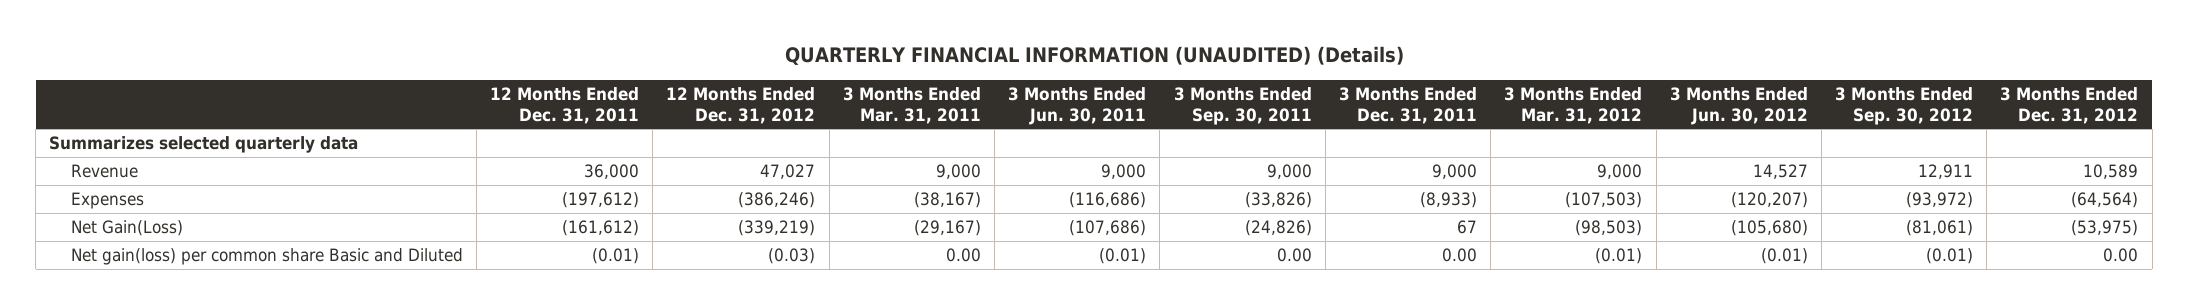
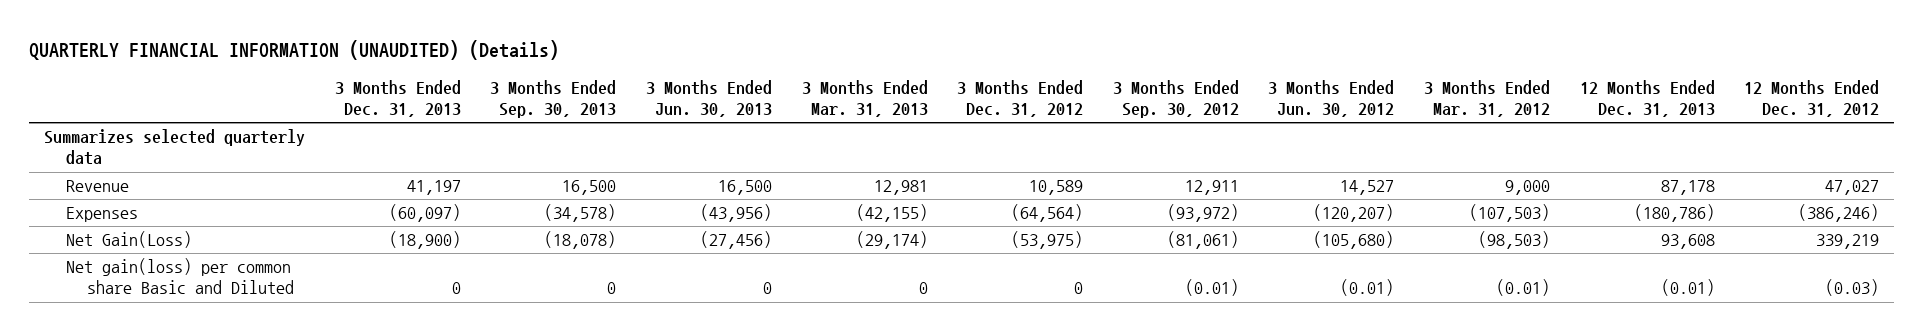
- | 12 Months Ended Dec. 31, 2011 | 12 Months Ended Dec. 31, 2012 | 3 Months Ended Mar. 31, 2011 | 3 Months Ended Jun. 30, 2011 | 3 Months Ended Sep. 30, 2011 | 3 Months Ended Dec. 31, 2011 | 3 Months Ended Mar. 31, 2012 | 3 Months Ended Jun. 30, 2012 | 3 Months Ended Sep. 30, 2012 | 3 Months Ended Dec. 31, 2012
+ | 3 Months Ended Dec. 31, 2013 | 3 Months Ended Sep. 30, 2013 | 3 Months Ended Jun. 30, 2013 | 3 Months Ended Mar. 31, 2013 | 3 Months Ended Dec. 31, 2012 | 3 Months Ended Sep. 30, 2012 | 3 Months Ended Jun. 30, 2012 | 3 Months Ended Mar. 31, 2012 | 12 Months Ended Dec. 31, 2013 | 12 Months Ended Dec. 31, 2012
- Net Gain(Loss) | (161,612) | (339,219) | (29,167) | (107,686) | (24,826) | 67 | (98,503) | (105,680) | (81,061) | (53,975)
- Net gain(loss) per common share Basic and Diluted | (0.01) | (0.03) | 0.00 | (0.01) | 0.00 | 0.00 | (0.01) | (0.01) | (0.01) | 0.00
+ Net Gain(Loss) | (18,900) | (18,078) | (27,456) | (29,174) | (53,975) | (81,061) | (105,680) | (98,503) | 93,608 | 339,219
+ Net gain(loss) per common share Basic and Diluted | 0 | 0 | 0 | 0 | 0 | (0.01) | (0.01) | (0.01) | (0.01) | (0.03)

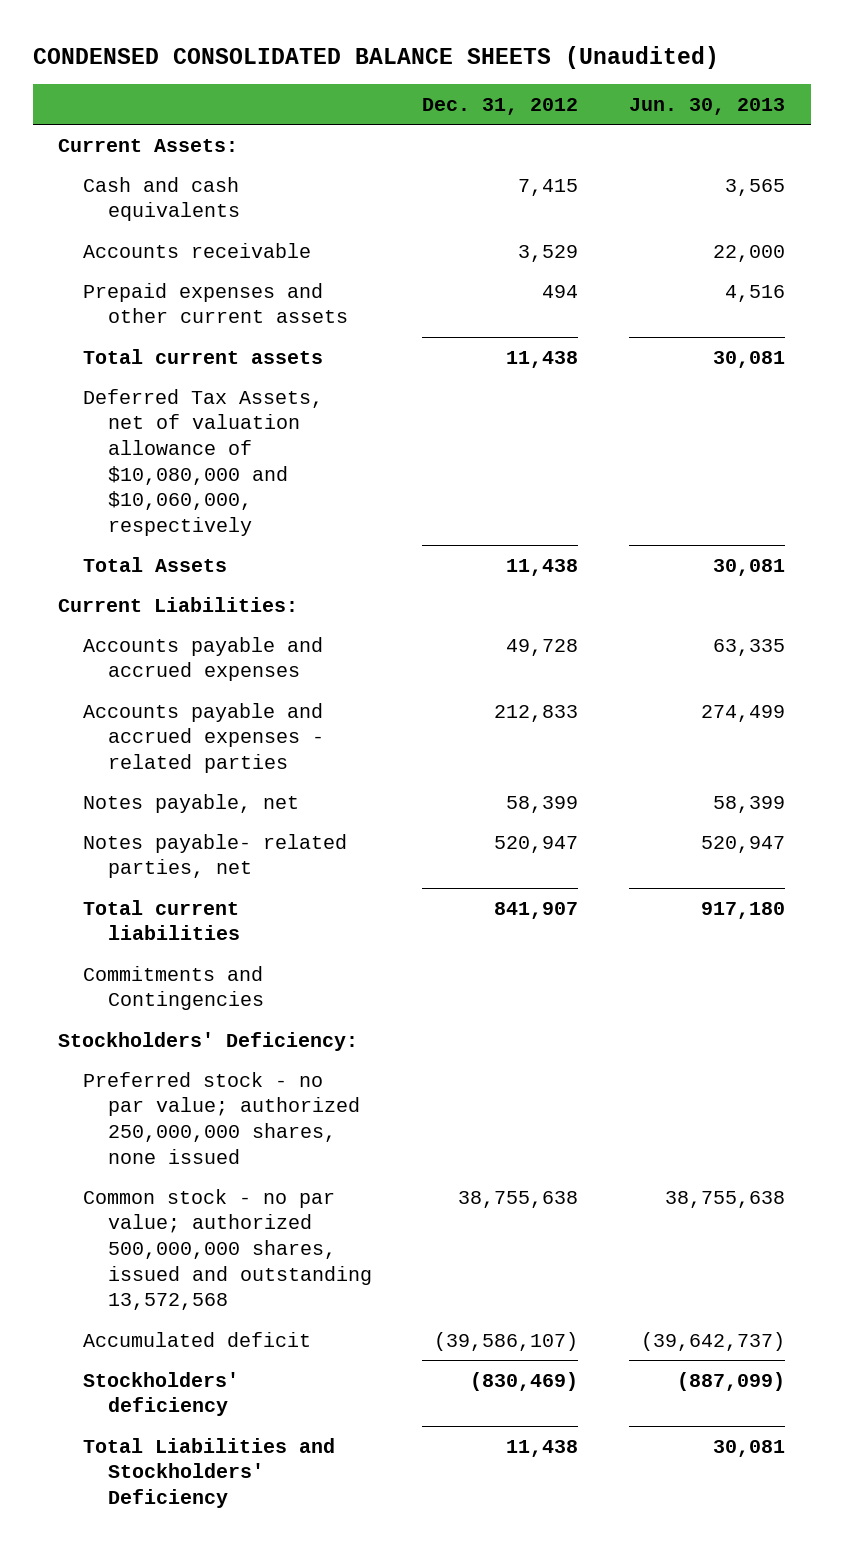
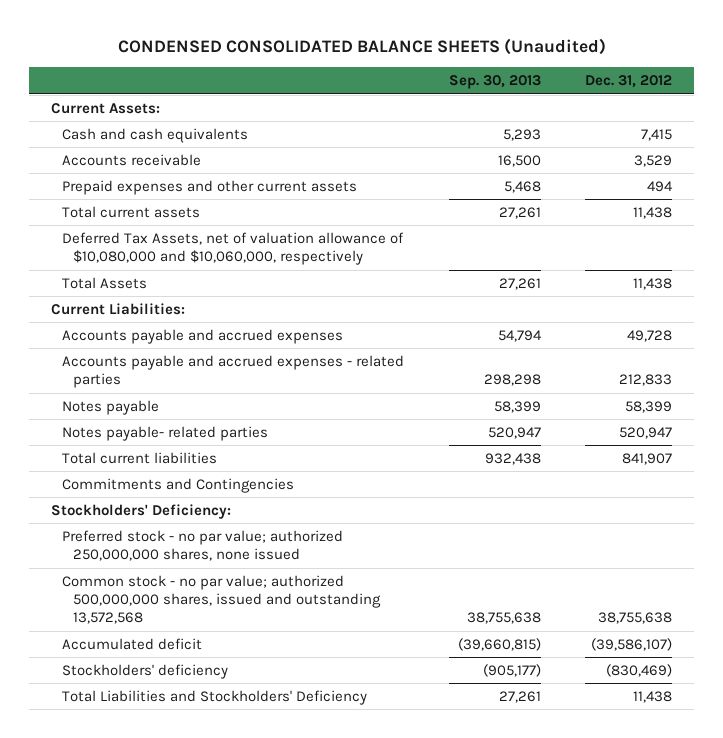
- | Dec. 31, 2012 | Jun. 30, 2013
+ | Sep. 30, 2013 | Dec. 31, 2012
- Notes payable, net | 58,399 | 58,399
- Notes payable- related parties, net | 520,947 | 520,947
+ Notes payable | 58,399 | 58,399
+ Notes payable- related parties | 520,947 | 520,947

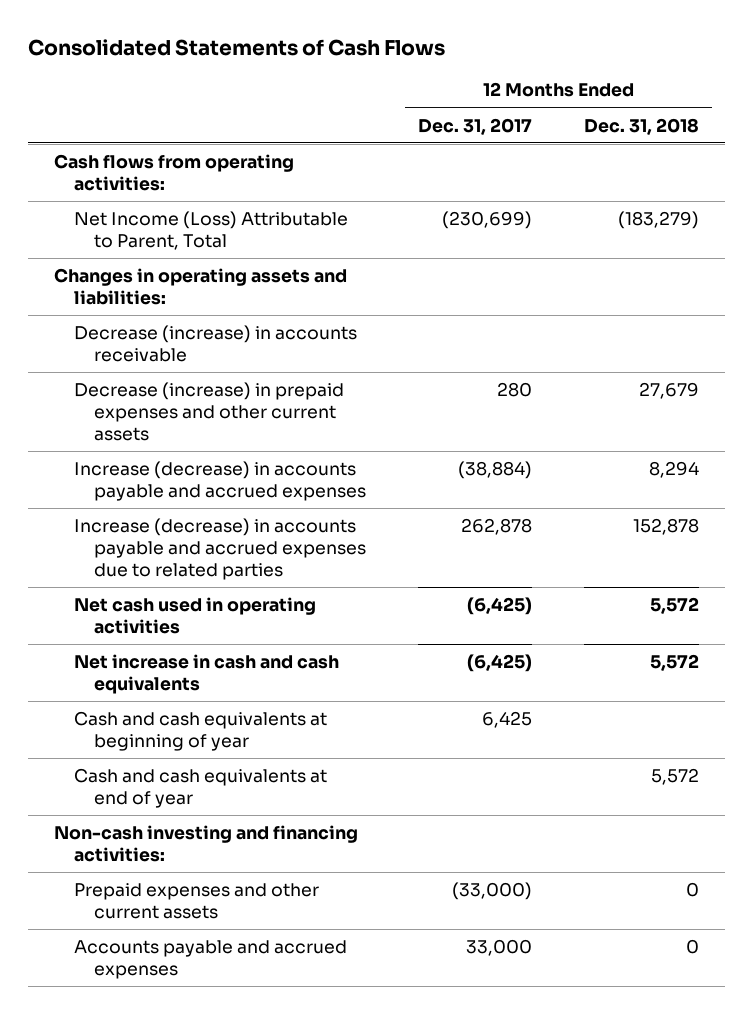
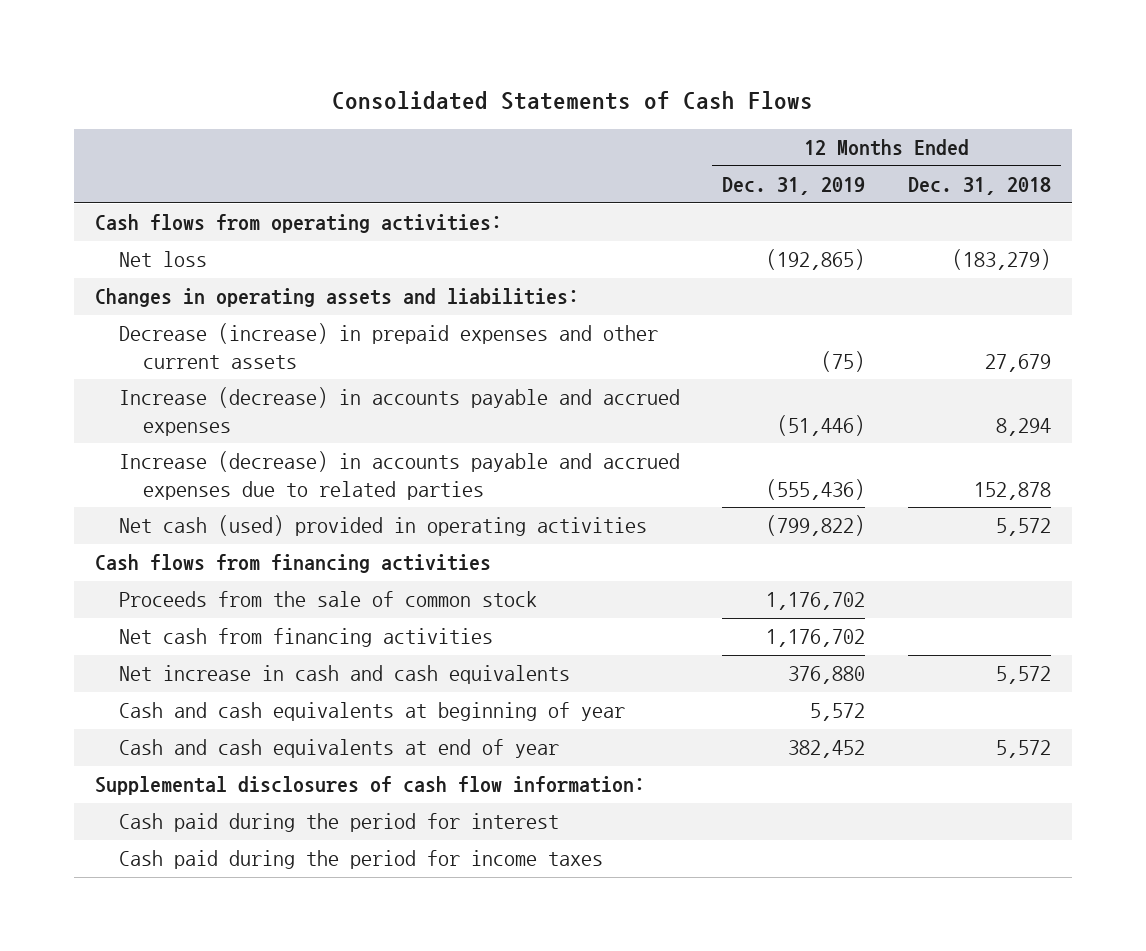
- | 12 Months Ended Dec. 31, 2017 | 12 Months Ended Dec. 31, 2018
+ | 12 Months Ended Dec. 31, 2019 | 12 Months Ended Dec. 31, 2018
- Net Income (Loss) Attributable to Parent, Total | (230,699) | (183,279)
+ Net loss | (192,865) | (183,279)
- Decrease (increase) in accounts receivable
- Net cash used in operating activities | (6,425) | 5,572
+ Net cash (used) provided in operating activities | (799,822) | 5,572
+ Cash flows from financing activities
+ Proceeds from the sale of common stock | 1,176,702 |
+ Net cash from financing activities | 1,176,702 |
- Non-cash investing and financing activities:
- Prepaid expenses and other current assets | (33,000) | 0
- Accounts payable and accrued expenses | 33,000 | 0
+ Supplemental disclosures of cash flow information:
+ Cash paid during the period for interest
+ Cash paid during the period for income taxes

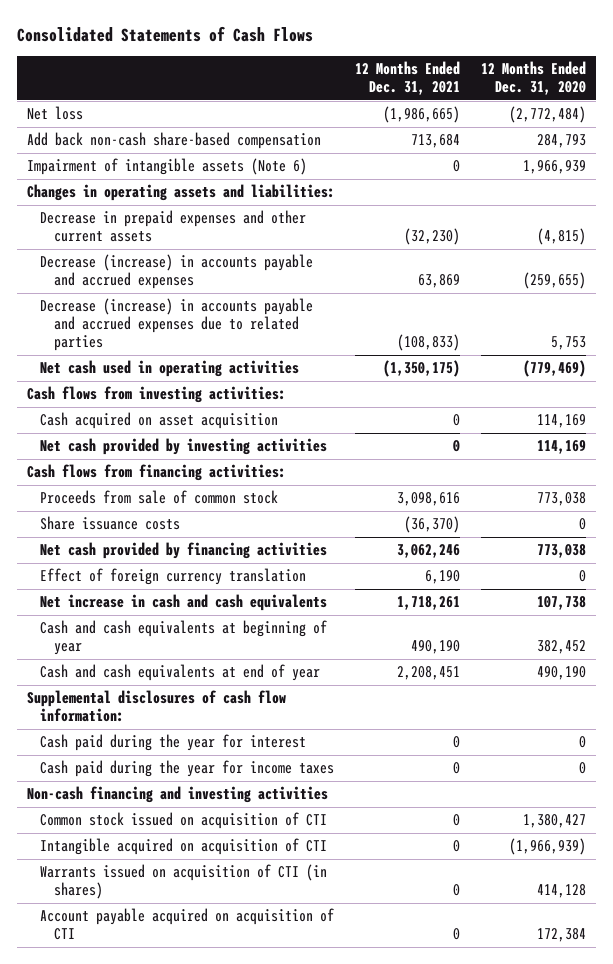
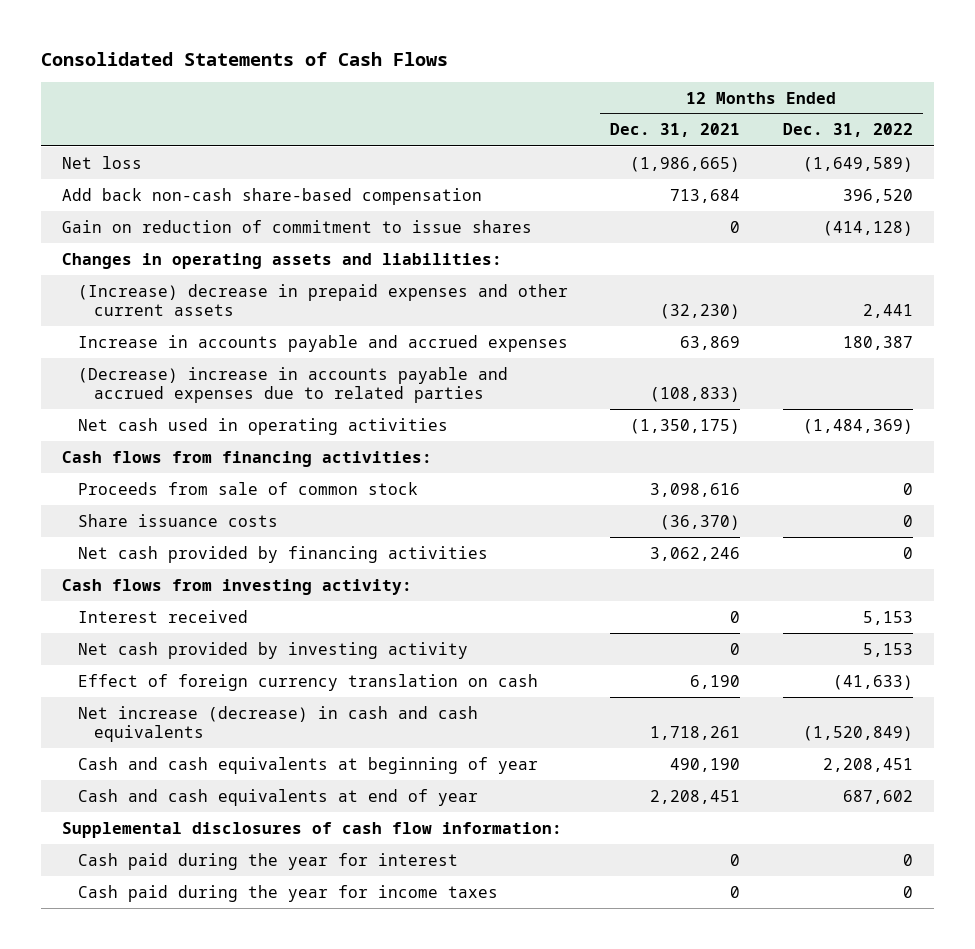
- | 12 Months Ended Dec. 31, 2021 | 12 Months Ended Dec. 31, 2020
+ | 12 Months Ended Dec. 31, 2021 | 12 Months Ended Dec. 31, 2022
- Impairment of intangible assets (Note 6) | 0 | 1,966,939
+ Gain on reduction of commitment to issue shares | 0 | (414,128)
- Decrease in prepaid expenses and other current assets | (32,230) | (4,815)
- Decrease (increase) in accounts payable and accrued expenses | 63,869 | (259,655)
- Decrease (increase) in accounts payable and accrued expenses due to related parties | (108,833) | 5,753
+ (Increase) decrease in prepaid expenses and other current assets | (32,230) | 2,441
+ Increase in accounts payable and accrued expenses | 63,869 | 180,387
+ (Decrease) increase in accounts payable and accrued expenses due to related parties | (108,833) |
- Cash flows from investing activities:
- Cash acquired on asset acquisition | 0 | 114,169
- Net cash provided by investing activities | 0 | 114,169
- Effect of foreign currency translation | 6,190 | 0
- Net increase in cash and cash equivalents | 1,718,261 | 107,738
+ Cash flows from investing activity:
+ Interest received | 0 | 5,153
+ Net cash provided by investing activity | 0 | 5,153
+ Effect of foreign currency translation on cash | 6,190 | (41,633)
+ Net increase (decrease) in cash and cash equivalents | 1,718,261 | (1,520,849)
- Non-cash financing and investing activities
- Common stock issued on acquisition of CTI | 0 | 1,380,427
- Intangible acquired on acquisition of CTI | 0 | (1,966,939)
- Warrants issued on acquisition of CTI (in shares) | 0 | 414,128
- Account payable acquired on acquisition of CTI | 0 | 172,384

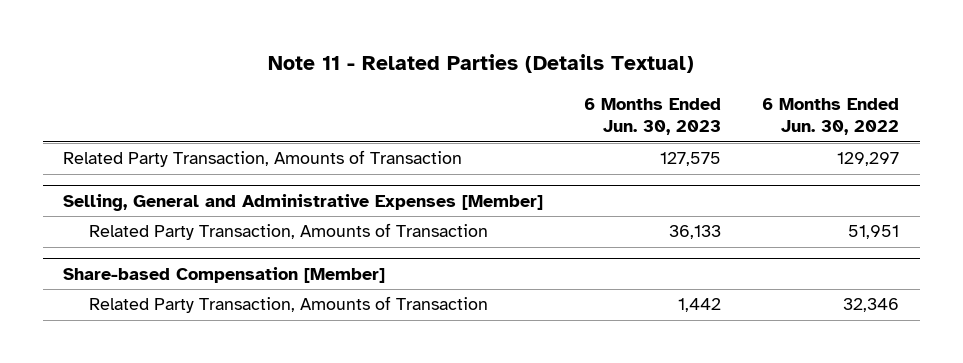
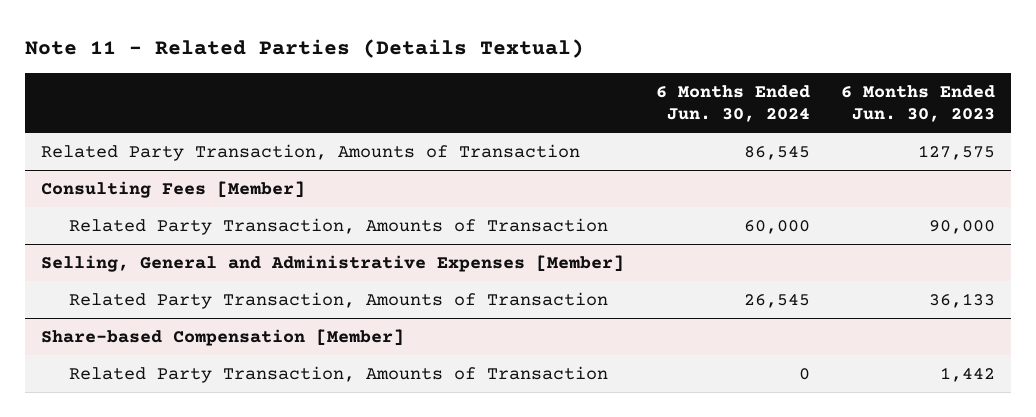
- | 6 Months Ended Jun. 30, 2023 | 6 Months Ended Jun. 30, 2022
+ | 6 Months Ended Jun. 30, 2024 | 6 Months Ended Jun. 30, 2023
+ Consulting Fees [Member]
+ Related Party Transaction, Amounts of Transaction | 60,000 | 90,000

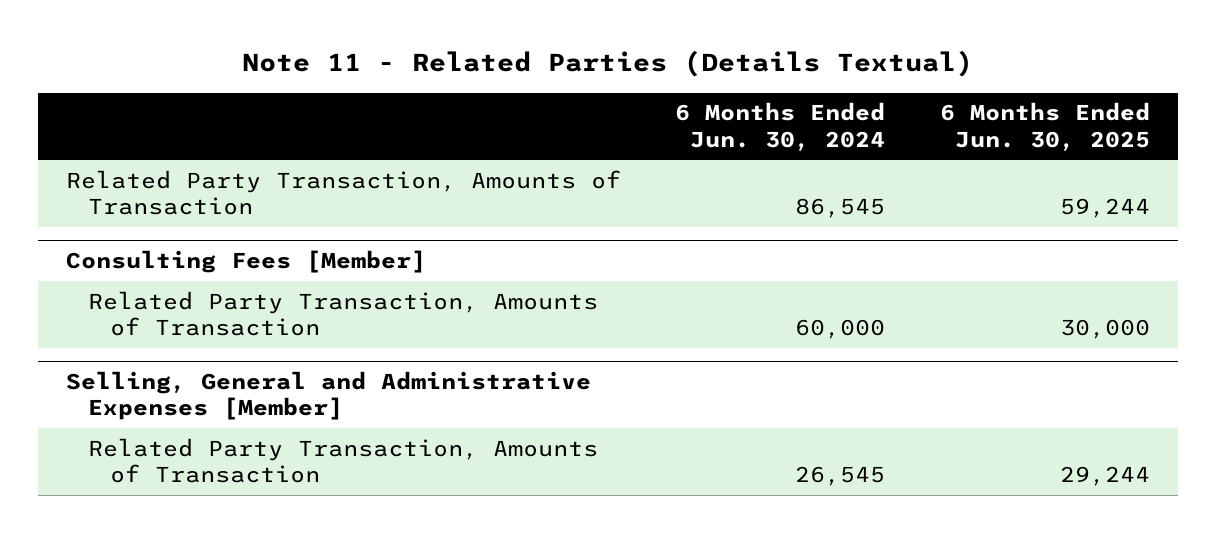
- | 6 Months Ended Jun. 30, 2024 | 6 Months Ended Jun. 30, 2023
+ | 6 Months Ended Jun. 30, 2024 | 6 Months Ended Jun. 30, 2025
- Share-based Compensation [Member]
- Related Party Transaction, Amounts of Transaction | 0 | 1,442

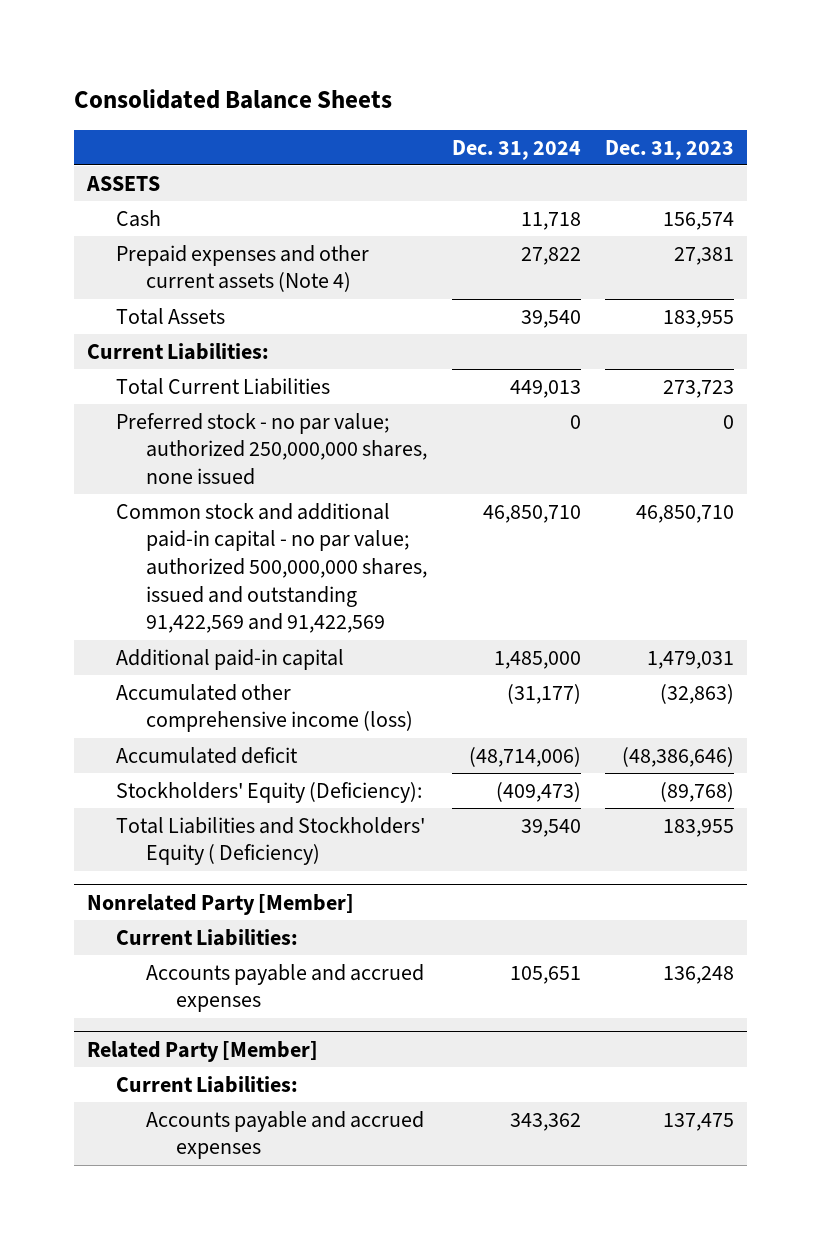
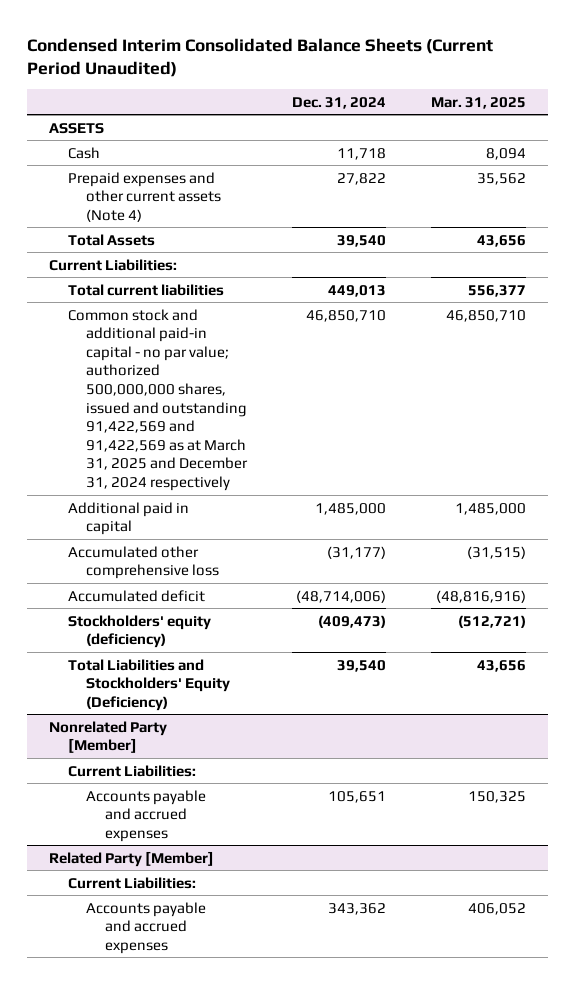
- Consolidated Balance Sheets
+ Condensed Interim Consolidated Balance Sheets (Current Period Unaudited)
- | Dec. 31, 2024 | Dec. 31, 2023
+ | Dec. 31, 2024 | Mar. 31, 2025
- Total Current Liabilities | 449,013 | 273,723
- Preferred stock - no par value; authorized 250,000,000 shares, none issued | 0 | 0
- Common stock and additional paid-in capital - no par value; authorized 500,000,000 shares, issued and outstanding 91,422,569 and 91,422,569 | 46,850,710 | 46,850,710
- Additional paid-in capital | 1,485,000 | 1,479,031
- Accumulated other comprehensive income (loss) | (31,177) | (32,863)
+ Total current liabilities | 449,013 | 556,377
+ Common stock and additional paid-in capital - no par value; authorized 500,000,000 shares, issued and outstanding 91,422,569 and 91,422,569 as at March 31, 2025 and December 31, 2024 respectively | 46,850,710 | 46,850,710
+ Additional paid in capital | 1,485,000 | 1,485,000
+ Accumulated other comprehensive loss | (31,177) | (31,515)
- Stockholders' Equity (Deficiency): | (409,473) | (89,768)
- Total Liabilities and Stockholders' Equity ( Deficiency) | 39,540 | 183,955
+ Stockholders' equity (deficiency) | (409,473) | (512,721)
+ Total Liabilities and Stockholders' Equity (Deficiency) | 39,540 | 43,656

